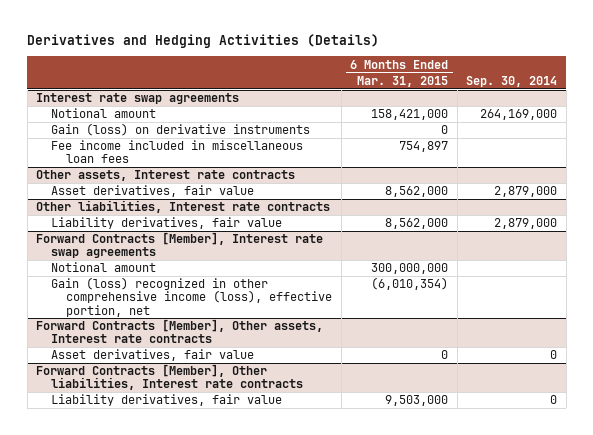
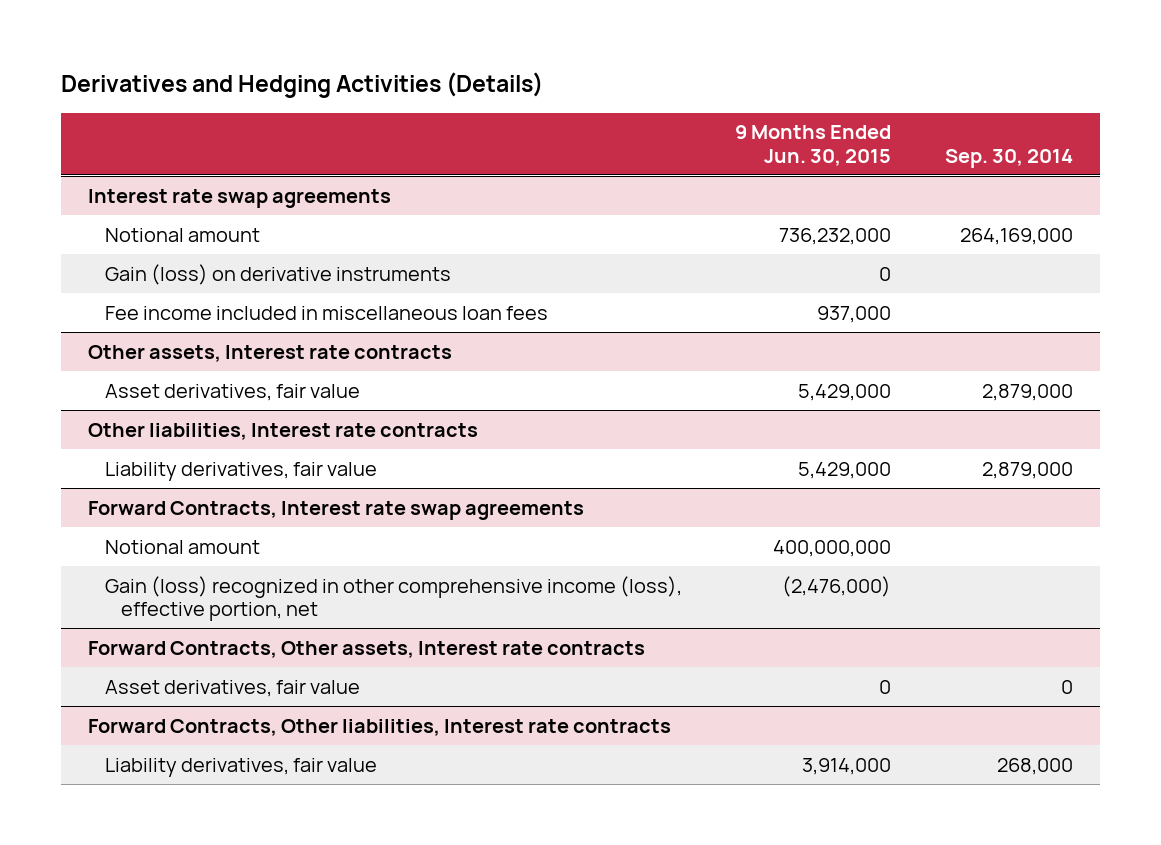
- | 6 Months Ended Mar. 31, 2015 | Sep. 30, 2014
+ | 9 Months Ended Jun. 30, 2015 | Sep. 30, 2014
- Forward Contracts [Member], Interest rate swap agreements
+ Forward Contracts, Interest rate swap agreements
- Forward Contracts [Member], Other assets, Interest rate contracts
+ Forward Contracts, Other assets, Interest rate contracts
- Forward Contracts [Member], Other liabilities, Interest rate contracts
- Liability derivatives, fair value | 9,503,000 | 0
+ Forward Contracts, Other liabilities, Interest rate contracts
+ Liability derivatives, fair value | 3,914,000 | 268,000

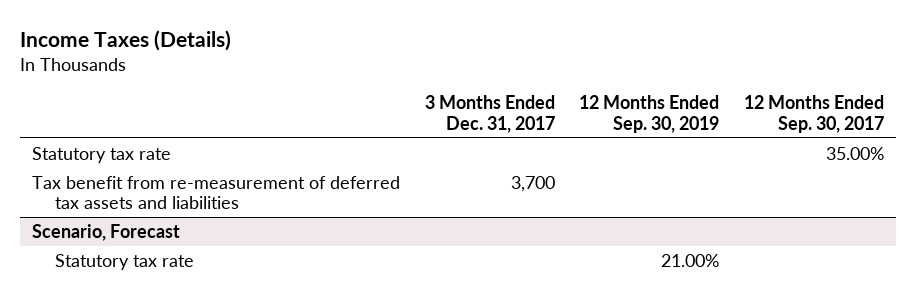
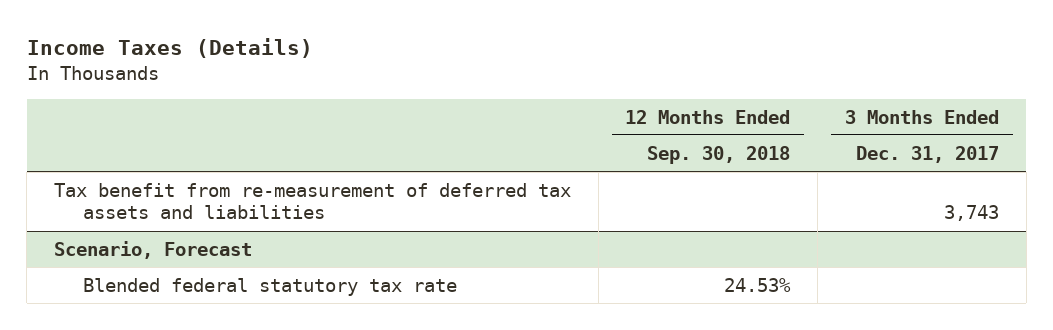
- | 3 Months Ended Dec. 31, 2017 | 12 Months Ended Sep. 30, 2019 | 12 Months Ended Sep. 30, 2017
+ | 12 Months Ended Sep. 30, 2018 | 3 Months Ended Dec. 31, 2017
- Statutory tax rate | | | 35.00%
- Tax benefit from re-measurement of deferred tax assets and liabilities | 3,700 | |
+ Tax benefit from re-measurement of deferred tax assets and liabilities | | 3,743
@ Scenario, Forecast
- Statutory tax rate | | 21.00% |
+ Blended federal statutory tax rate | 24.53% |

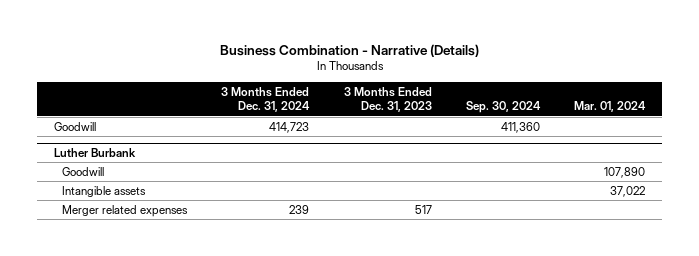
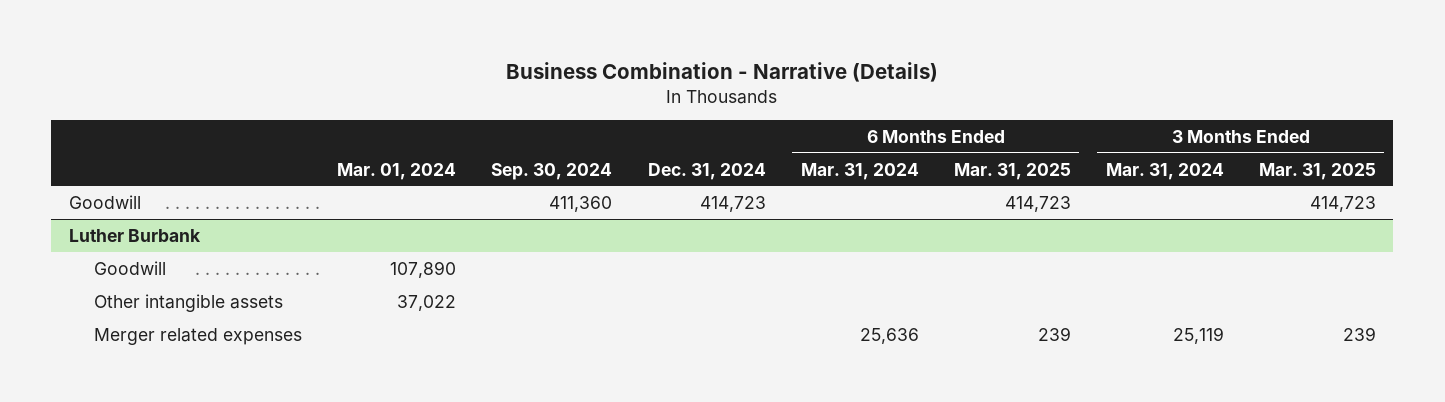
- | 3 Months Ended Dec. 31, 2024 | 3 Months Ended Dec. 31, 2023 | Sep. 30, 2024 | Mar. 01, 2024
+ | Mar. 01, 2024 | Sep. 30, 2024 | Dec. 31, 2024 | 6 Months Ended Mar. 31, 2024 | 6 Months Ended Mar. 31, 2025 | 3 Months Ended Mar. 31, 2024 | 3 Months Ended Mar. 31, 2025
@ Luther Burbank
- Intangible assets | | | | 37,022
+ Other intangible assets | 37,022 | | | | | |

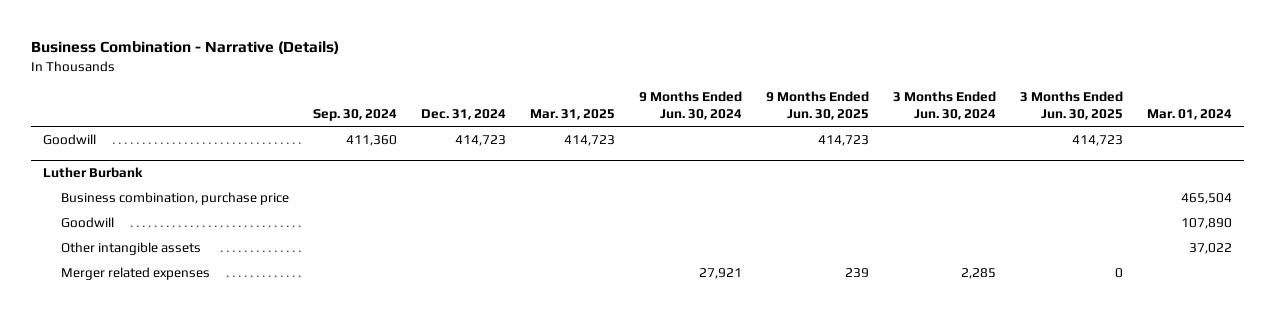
- | Mar. 01, 2024 | Sep. 30, 2024 | Dec. 31, 2024 | 6 Months Ended Mar. 31, 2024 | 6 Months Ended Mar. 31, 2025 | 3 Months Ended Mar. 31, 2024 | 3 Months Ended Mar. 31, 2025
+ | Sep. 30, 2024 | Dec. 31, 2024 | Mar. 31, 2025 | 9 Months Ended Jun. 30, 2024 | 9 Months Ended Jun. 30, 2025 | 3 Months Ended Jun. 30, 2024 | 3 Months Ended Jun. 30, 2025 | Mar. 01, 2024
@ Luther Burbank
+ Business combination, purchase price | | | | | | | | 465,504

